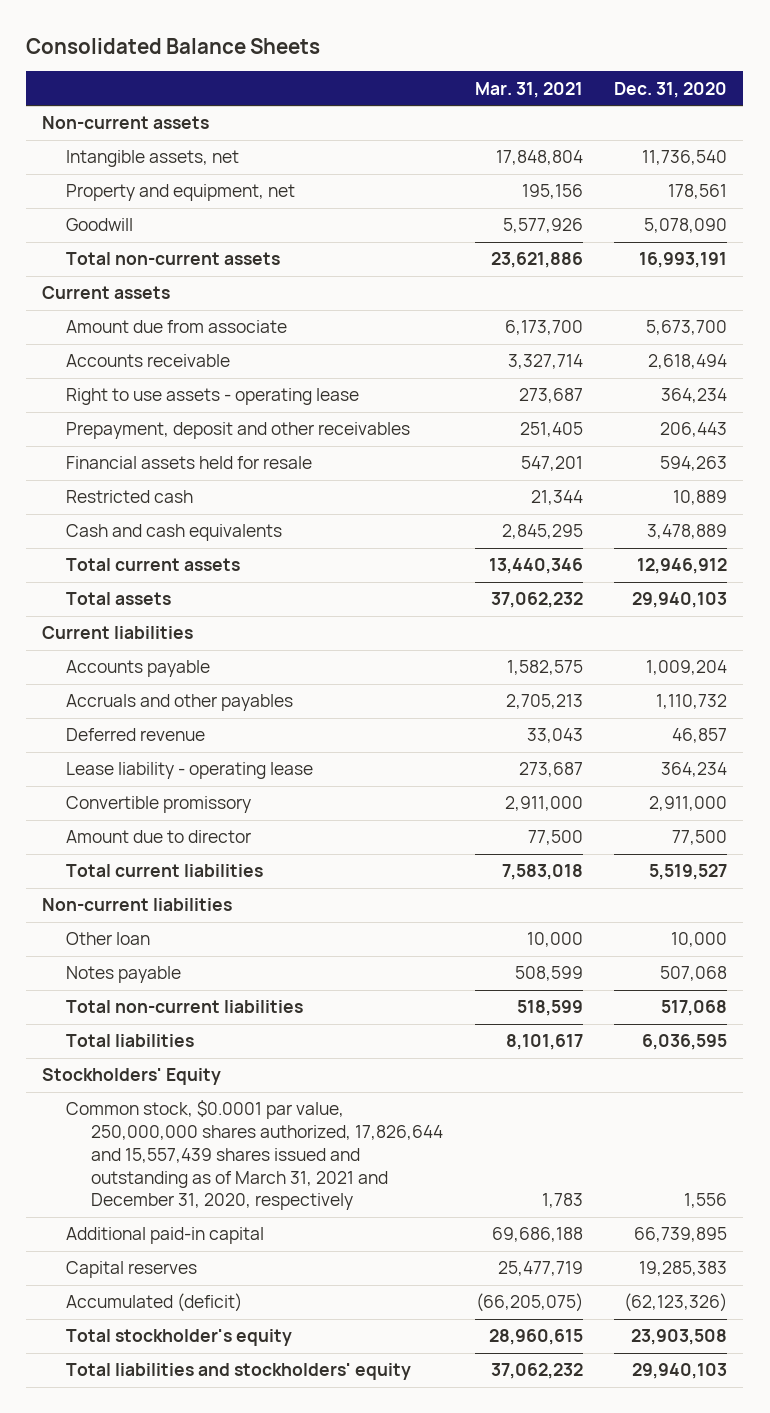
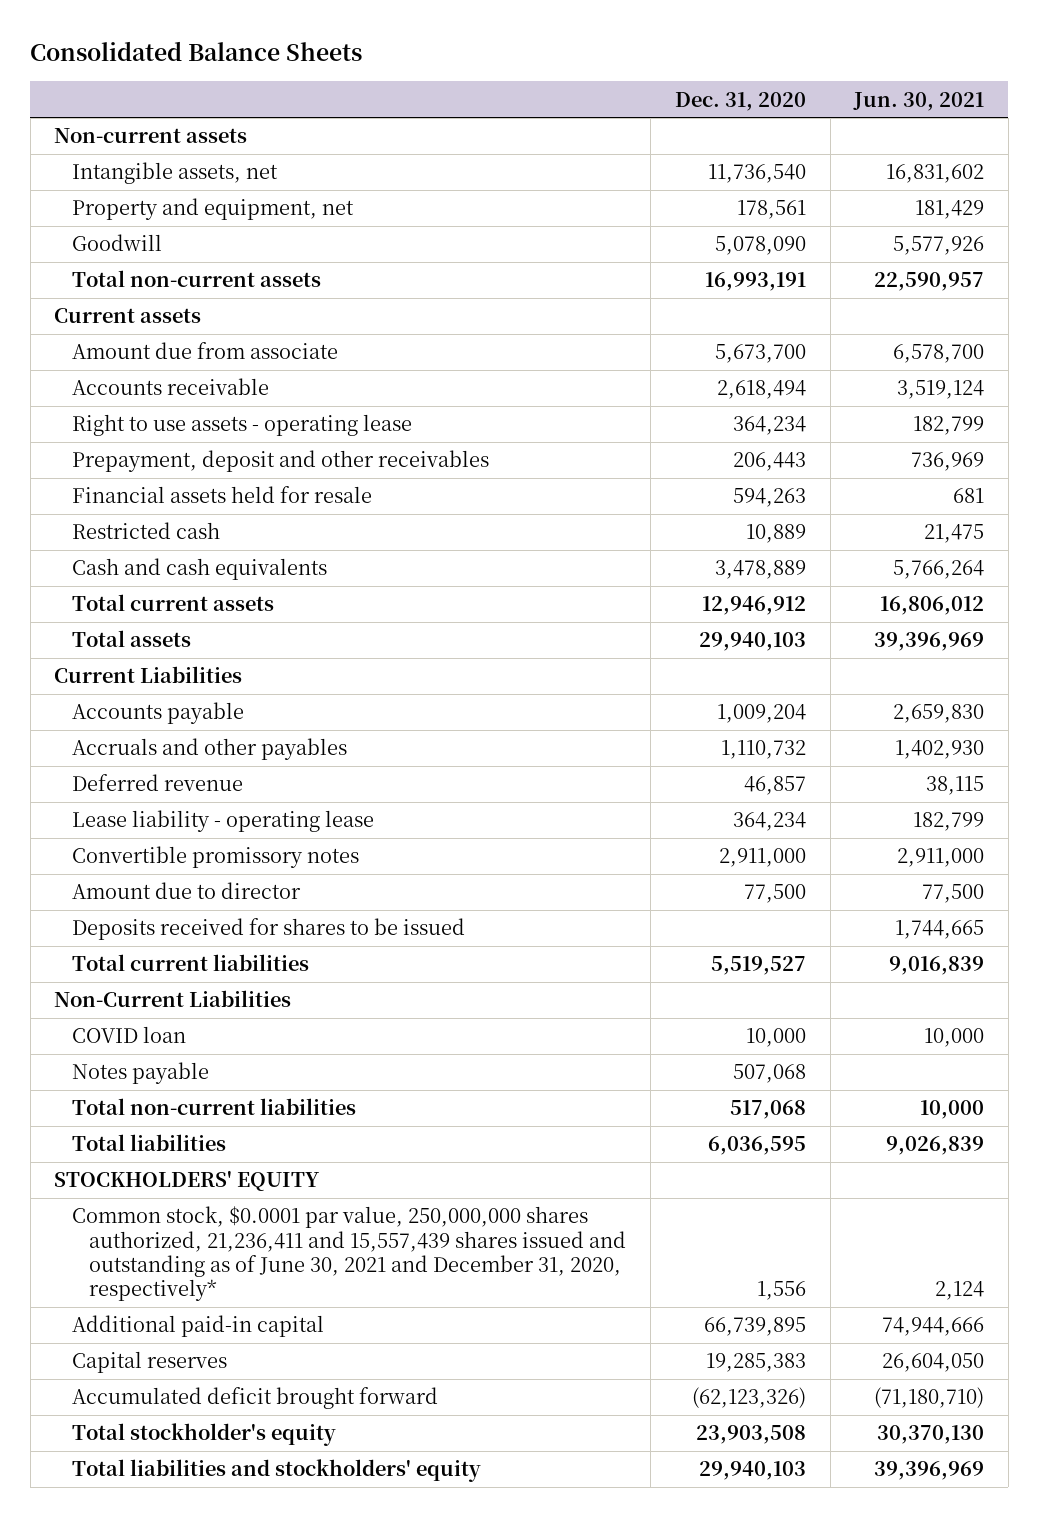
- | Mar. 31, 2021 | Dec. 31, 2020
+ | Dec. 31, 2020 | Jun. 30, 2021
- Current liabilities
+ Current Liabilities
- Convertible promissory | 2,911,000 | 2,911,000
+ Convertible promissory notes | 2,911,000 | 2,911,000
+ Deposits received for shares to be issued | | 1,744,665
- Non-current liabilities
- Other loan | 10,000 | 10,000
+ Non-Current Liabilities
+ COVID loan | 10,000 | 10,000
- Stockholders' Equity
- Common stock, $0.0001 par value, 250,000,000 shares authorized, 17,826,644 and 15,557,439 shares issued and outstanding as of March 31, 2021 and December 31, 2020, respectively | 1,783 | 1,556
+ STOCKHOLDERS' EQUITY
+ Common stock, $0.0001 par value, 250,000,000 shares authorized, 21,236,411 and 15,557,439 shares issued and outstanding as of June 30, 2021 and December 31, 2020, respectively* | 1,556 | 2,124
- Accumulated (deficit) | (66,205,075) | (62,123,326)
+ Accumulated deficit brought forward | (62,123,326) | (71,180,710)

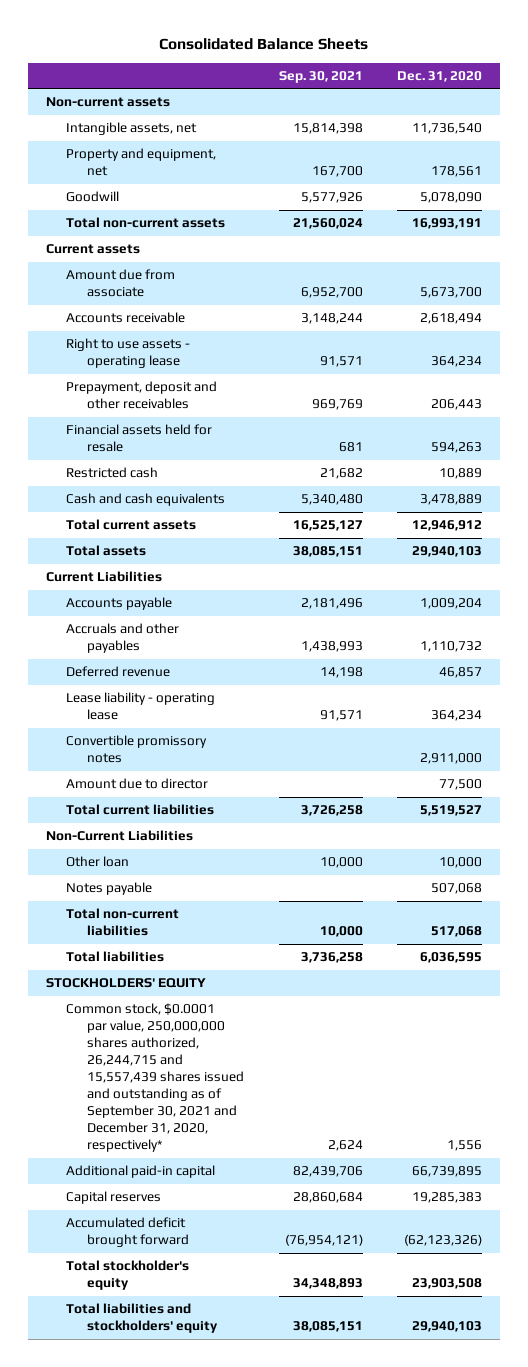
- | Dec. 31, 2020 | Jun. 30, 2021
+ | Sep. 30, 2021 | Dec. 31, 2020
- Deposits received for shares to be issued | | 1,744,665
- COVID loan | 10,000 | 10,000
+ Other loan | 10,000 | 10,000
- Common stock, $0.0001 par value, 250,000,000 shares authorized, 21,236,411 and 15,557,439 shares issued and outstanding as of June 30, 2021 and December 31, 2020, respectively* | 1,556 | 2,124
+ Common stock, $0.0001 par value, 250,000,000 shares authorized, 26,244,715 and 15,557,439 shares issued and outstanding as of September 30, 2021 and December 31, 2020, respectively* | 2,624 | 1,556

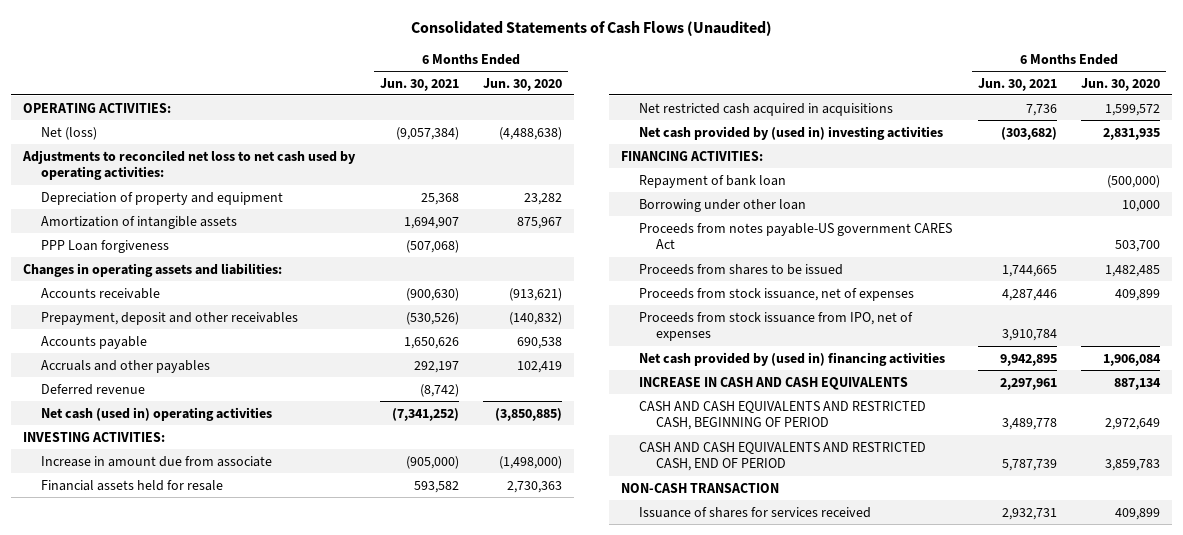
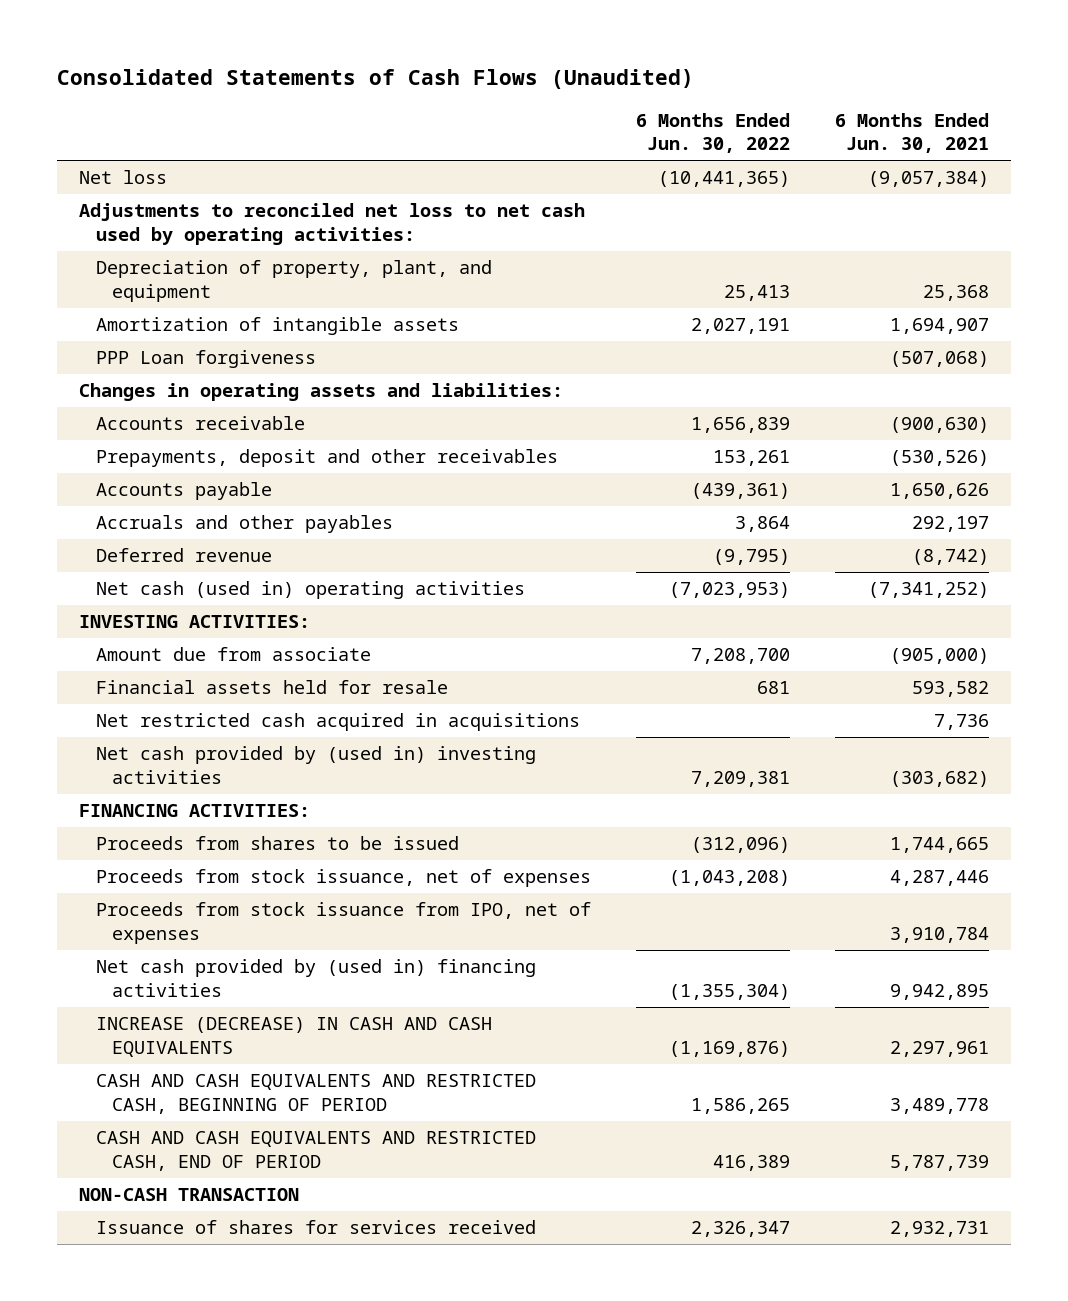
- | 6 Months Ended Jun. 30, 2021 | 6 Months Ended Jun. 30, 2020
+ | 6 Months Ended Jun. 30, 2022 | 6 Months Ended Jun. 30, 2021
- OPERATING ACTIVITIES:
- Net (loss) | (9,057,384) | (4,488,638)
+ Net loss | (10,441,365) | (9,057,384)
- Depreciation of property and equipment | 25,368 | 23,282
+ Depreciation of property, plant, and equipment | 25,413 | 25,368
- Prepayment, deposit and other receivables | (530,526) | (140,832)
+ Prepayments, deposit and other receivables | 153,261 | (530,526)
- Increase in amount due from associate | (905,000) | (1,498,000)
+ Amount due from associate | 7,208,700 | (905,000)
- Repayment of bank loan | | (500,000)
- Borrowing under other loan | | 10,000
- Proceeds from notes payable-US government CARES Act | | 503,700
- INCREASE IN CASH AND CASH EQUIVALENTS | 2,297,961 | 887,134
+ INCREASE (DECREASE) IN CASH AND CASH EQUIVALENTS | (1,169,876) | 2,297,961

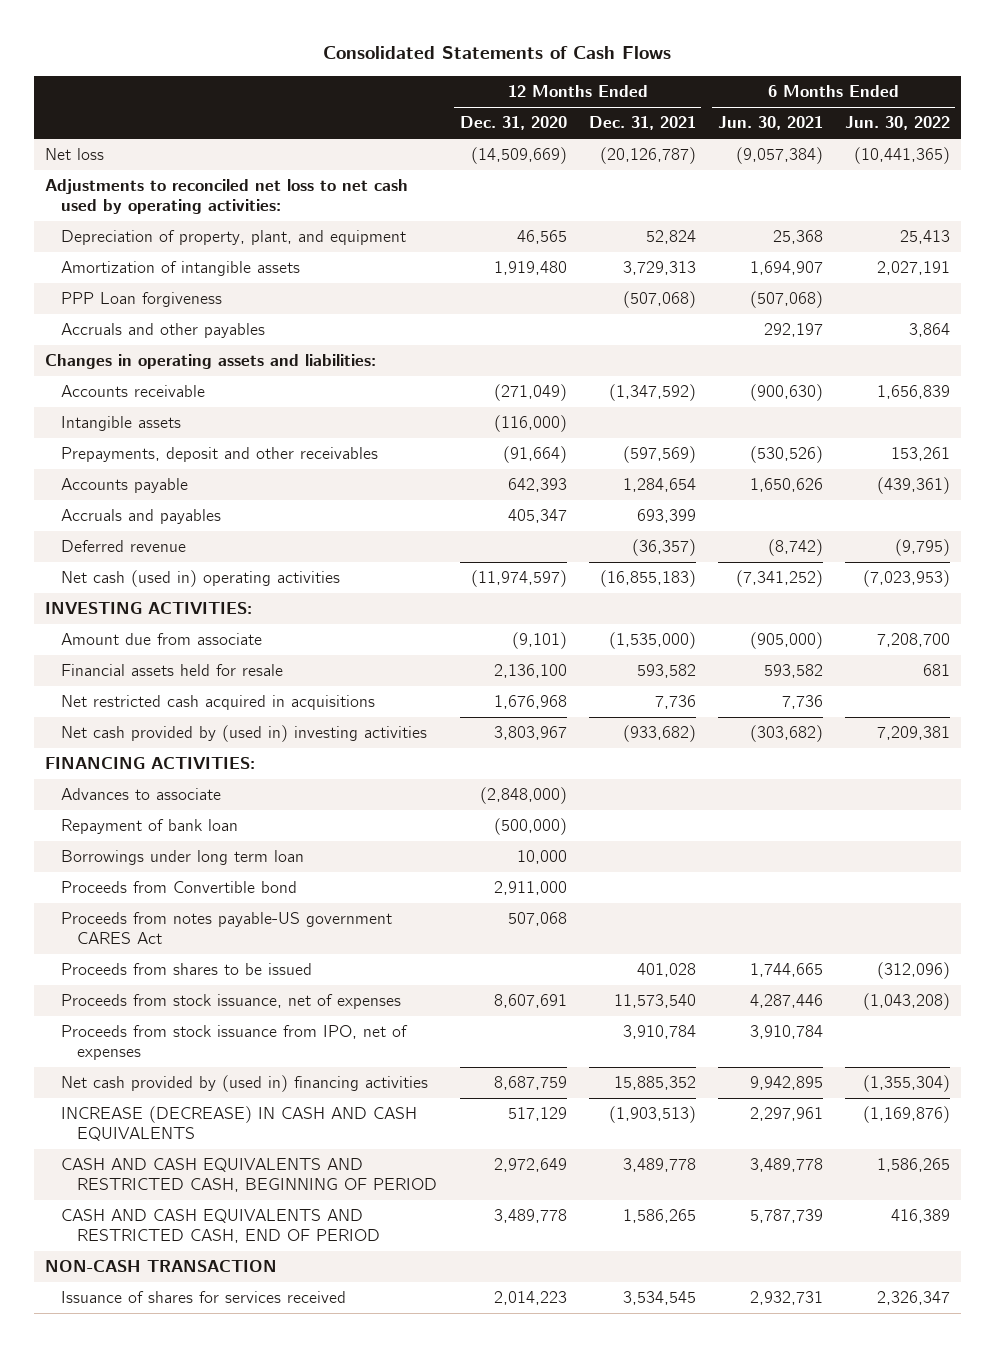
- Consolidated Statements of Cash Flows (Unaudited)
+ Consolidated Statements of Cash Flows
- | 6 Months Ended Jun. 30, 2022 | 6 Months Ended Jun. 30, 2021
+ | 12 Months Ended Dec. 31, 2020 | 12 Months Ended Dec. 31, 2021 | 6 Months Ended Jun. 30, 2021 | 6 Months Ended Jun. 30, 2022
moved up: Accruals and other payables | | | 292,197 | 3,864
+ Intangible assets | (116,000) | | |
+ Accruals and payables | 405,347 | 693,399 | |
+ Advances to associate | (2,848,000) | | |
+ Repayment of bank loan | (500,000) | | |
+ Borrowings under long term loan | 10,000 | | |
+ Proceeds from Convertible bond | 2,911,000 | | |
+ Proceeds from notes payable-US government CARES Act | 507,068 | | |

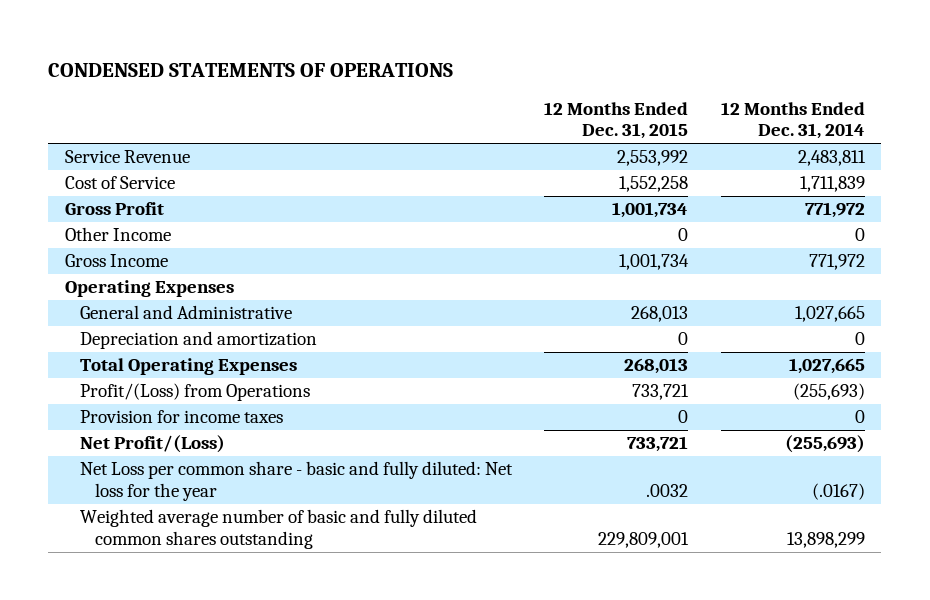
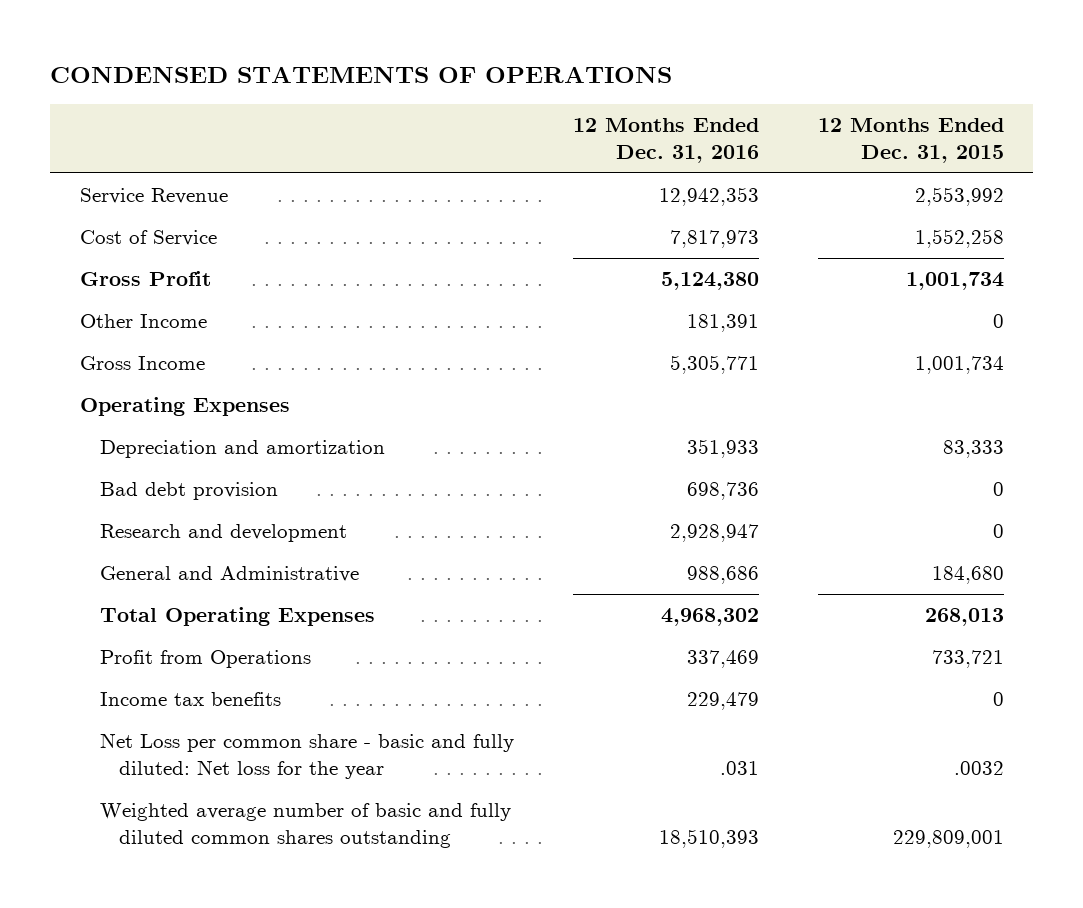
- | 12 Months Ended Dec. 31, 2015 | 12 Months Ended Dec. 31, 2014
+ | 12 Months Ended Dec. 31, 2016 | 12 Months Ended Dec. 31, 2015
- General and Administrative | 268,013 | 1,027,665
- Depreciation and amortization | 0 | 0
+ Depreciation and amortization | 351,933 | 83,333
+ Bad debt provision | 698,736 | 0
+ Research and development | 2,928,947 | 0
+ General and Administrative | 988,686 | 184,680
- Profit/(Loss) from Operations | 733,721 | (255,693)
- Provision for income taxes | 0 | 0
- Net Profit/(Loss) | 733,721 | (255,693)
+ Profit from Operations | 337,469 | 733,721
+ Income tax benefits | 229,479 | 0

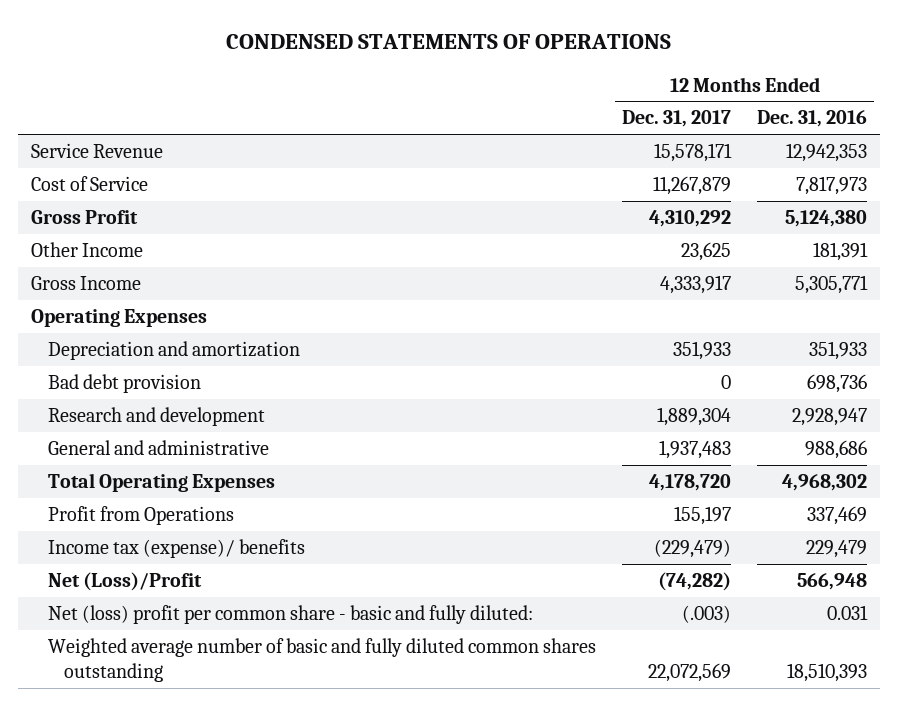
- | 12 Months Ended Dec. 31, 2016 | 12 Months Ended Dec. 31, 2015
+ | 12 Months Ended Dec. 31, 2017 | 12 Months Ended Dec. 31, 2016
- General and Administrative | 988,686 | 184,680
+ General and administrative | 1,937,483 | 988,686
- Income tax benefits | 229,479 | 0
- Net Loss per common share - basic and fully diluted: Net loss for the year | .031 | .0032
+ Income tax (expense)/ benefits | (229,479) | 229,479
+ Net (Loss)/Profit | (74,282) | 566,948
+ Net (loss) profit per common share - basic and fully diluted: | (.003) | 0.031

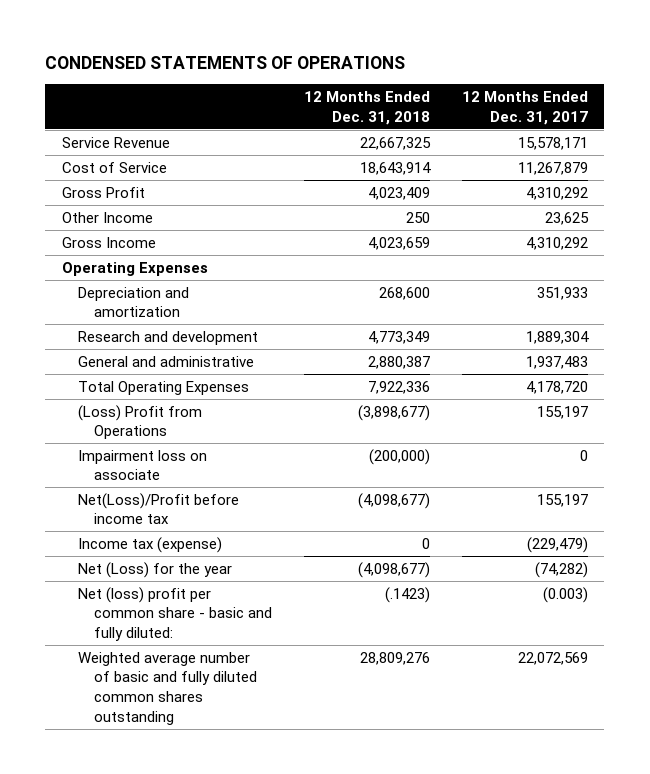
- | 12 Months Ended Dec. 31, 2017 | 12 Months Ended Dec. 31, 2016
+ | 12 Months Ended Dec. 31, 2018 | 12 Months Ended Dec. 31, 2017
- Gross Income | 4,333,917 | 5,305,771
+ Gross Income | 4,023,659 | 4,310,292
- Bad debt provision | 0 | 698,736
- Profit from Operations | 155,197 | 337,469
- Income tax (expense)/ benefits | (229,479) | 229,479
- Net (Loss)/Profit | (74,282) | 566,948
- Net (loss) profit per common share - basic and fully diluted: | (.003) | 0.031
+ (Loss) Profit from Operations | (3,898,677) | 155,197
+ Impairment loss on associate | (200,000) | 0
+ Net(Loss)/Profit before income tax | (4,098,677) | 155,197
+ Income tax (expense) | 0 | (229,479)
+ Net (Loss) for the year | (4,098,677) | (74,282)
+ Net (loss) profit per common share - basic and fully diluted: | (.1423) | (0.003)

